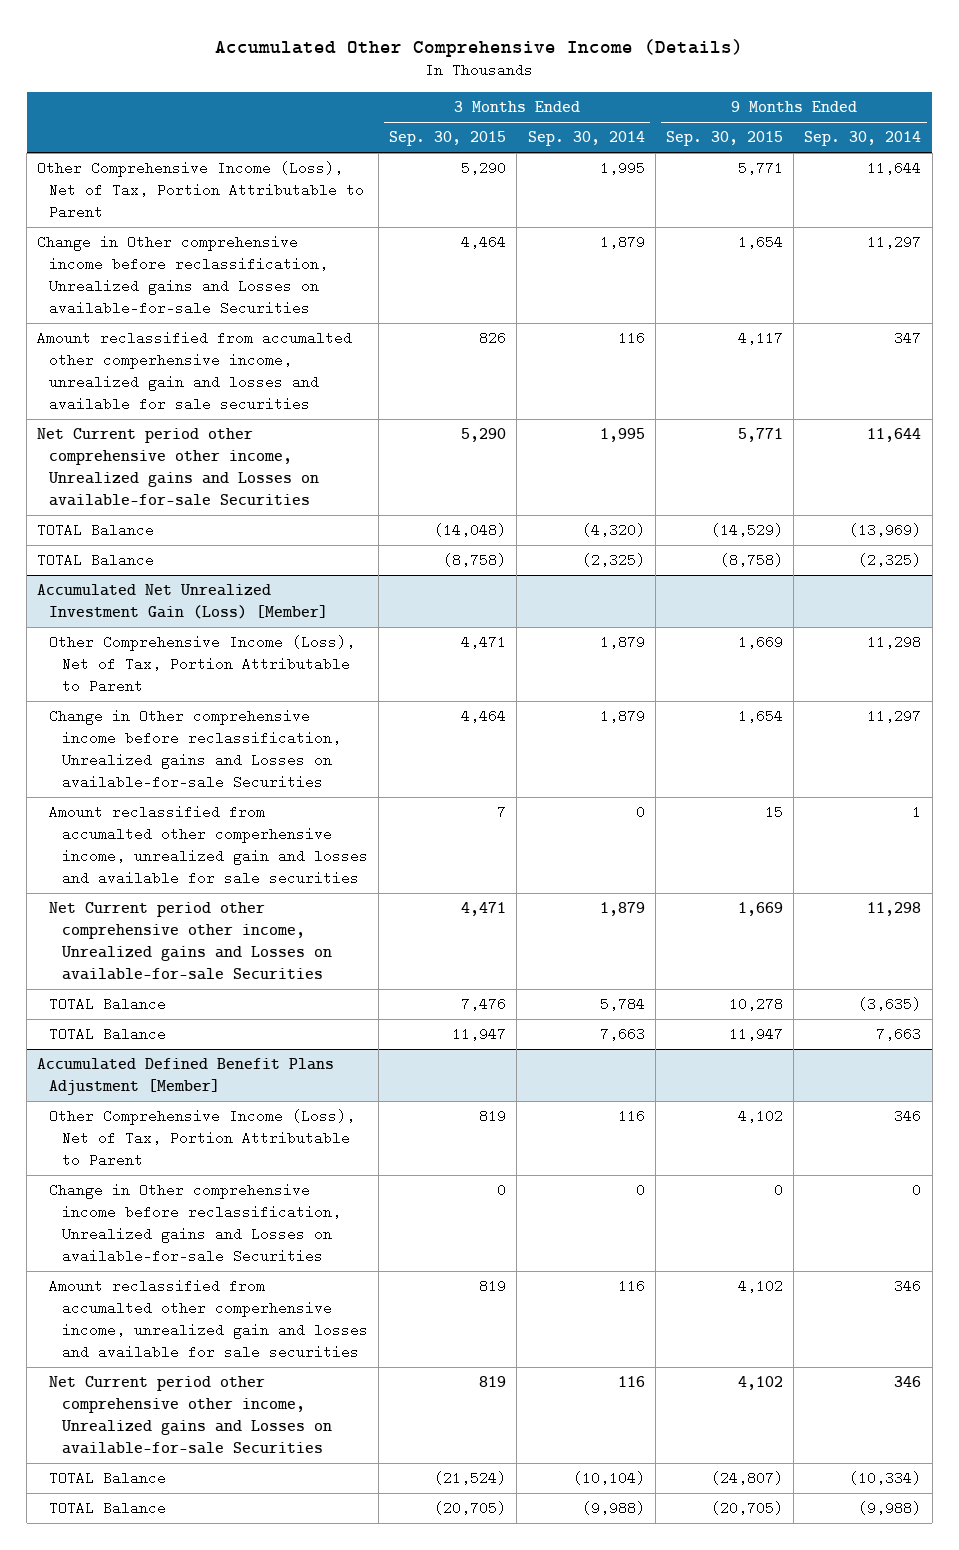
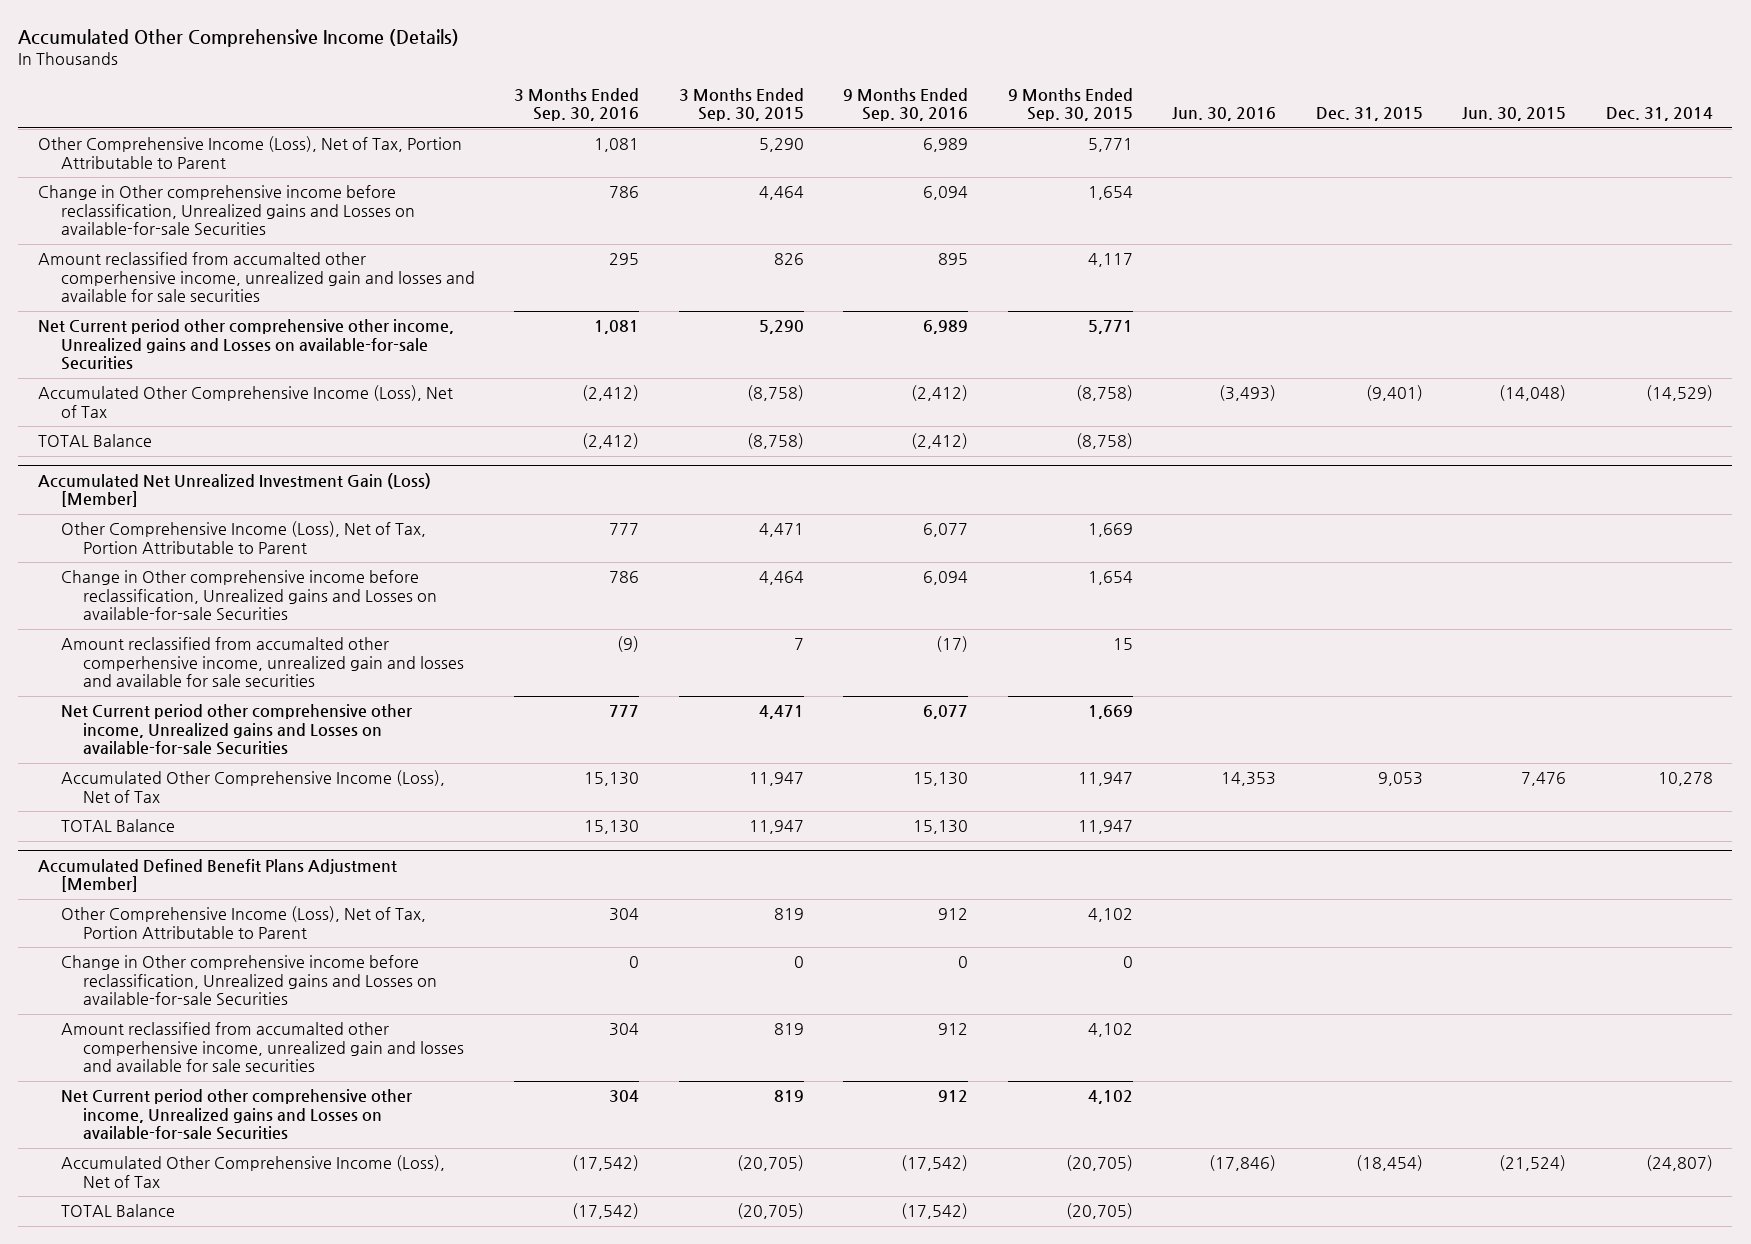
- | 3 Months Ended Sep. 30, 2015 | 3 Months Ended Sep. 30, 2014 | 9 Months Ended Sep. 30, 2015 | 9 Months Ended Sep. 30, 2014
+ | 3 Months Ended Sep. 30, 2016 | 3 Months Ended Sep. 30, 2015 | 9 Months Ended Sep. 30, 2016 | 9 Months Ended Sep. 30, 2015 | Jun. 30, 2016 | Dec. 31, 2015 | Jun. 30, 2015 | Dec. 31, 2014
- TOTAL Balance | (14,048) | (4,320) | (14,529) | (13,969)
+ Accumulated Other Comprehensive Income (Loss), Net of Tax | (2,412) | (8,758) | (2,412) | (8,758) | (3,493) | (9,401) | (14,048) | (14,529)
@ Accumulated Net Unrealized Investment Gain (Loss) [Member]
- TOTAL Balance | 7,476 | 5,784 | 10,278 | (3,635)
+ Accumulated Other Comprehensive Income (Loss), Net of Tax | 15,130 | 11,947 | 15,130 | 11,947 | 14,353 | 9,053 | 7,476 | 10,278
@ Accumulated Defined Benefit Plans Adjustment [Member]
- TOTAL Balance | (21,524) | (10,104) | (24,807) | (10,334)
+ Accumulated Other Comprehensive Income (Loss), Net of Tax | (17,542) | (20,705) | (17,542) | (20,705) | (17,846) | (18,454) | (21,524) | (24,807)

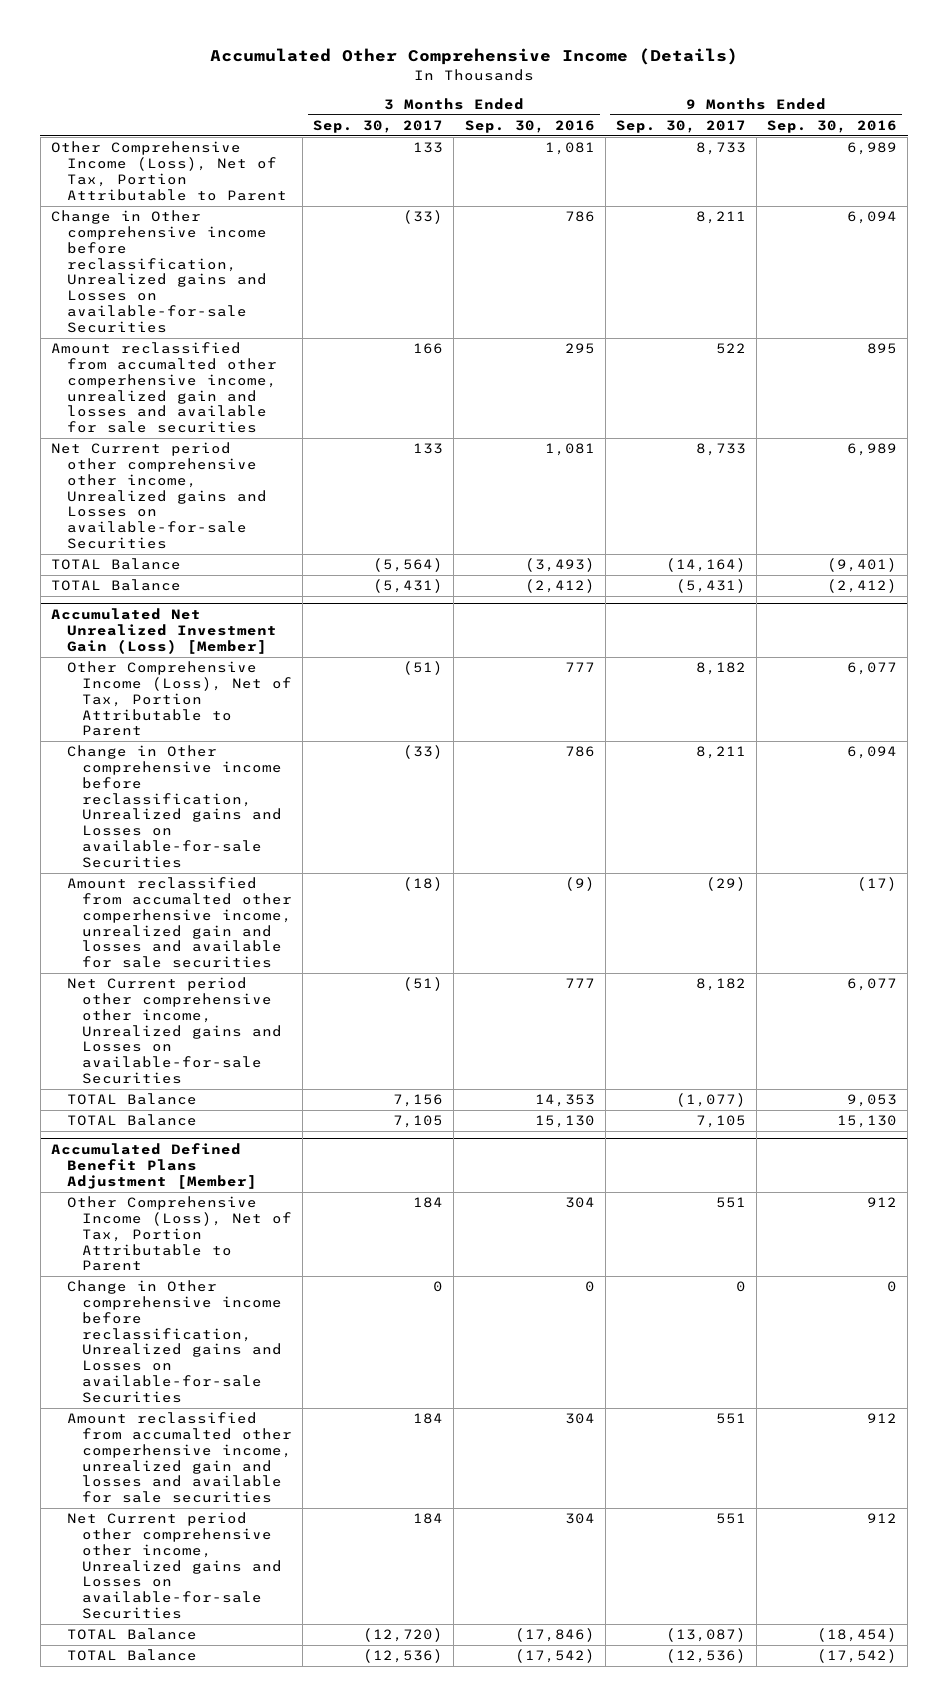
- | 3 Months Ended Sep. 30, 2016 | 3 Months Ended Sep. 30, 2015 | 9 Months Ended Sep. 30, 2016 | 9 Months Ended Sep. 30, 2015 | Jun. 30, 2016 | Dec. 31, 2015 | Jun. 30, 2015 | Dec. 31, 2014
+ | 3 Months Ended Sep. 30, 2017 | 3 Months Ended Sep. 30, 2016 | 9 Months Ended Sep. 30, 2017 | 9 Months Ended Sep. 30, 2016
- Accumulated Other Comprehensive Income (Loss), Net of Tax | (2,412) | (8,758) | (2,412) | (8,758) | (3,493) | (9,401) | (14,048) | (14,529)
+ TOTAL Balance | (5,564) | (3,493) | (14,164) | (9,401)
@ Accumulated Net Unrealized Investment Gain (Loss) [Member]
- Accumulated Other Comprehensive Income (Loss), Net of Tax | 15,130 | 11,947 | 15,130 | 11,947 | 14,353 | 9,053 | 7,476 | 10,278
+ TOTAL Balance | 7,156 | 14,353 | (1,077) | 9,053
@ Accumulated Defined Benefit Plans Adjustment [Member]
- Accumulated Other Comprehensive Income (Loss), Net of Tax | (17,542) | (20,705) | (17,542) | (20,705) | (17,846) | (18,454) | (21,524) | (24,807)
+ TOTAL Balance | (12,720) | (17,846) | (13,087) | (18,454)

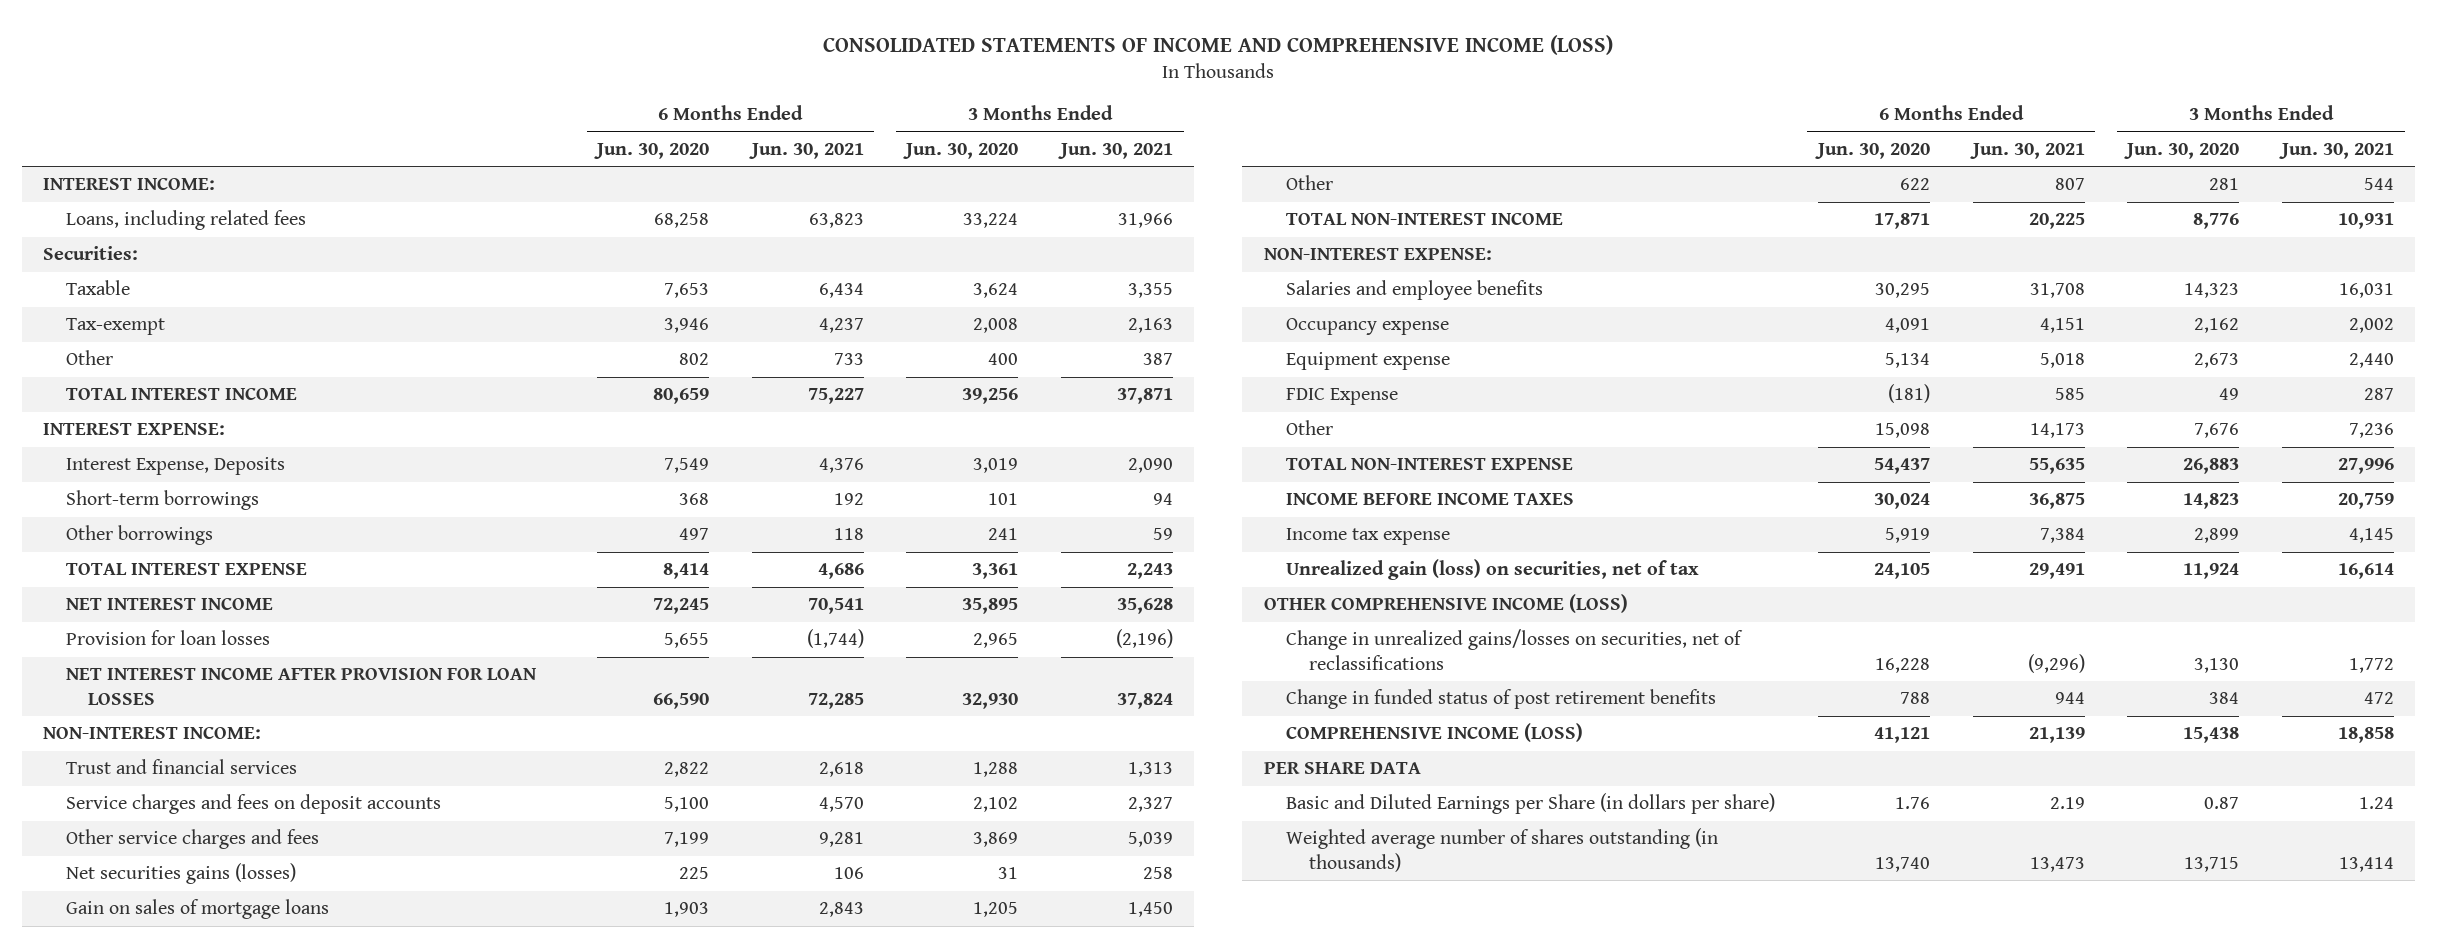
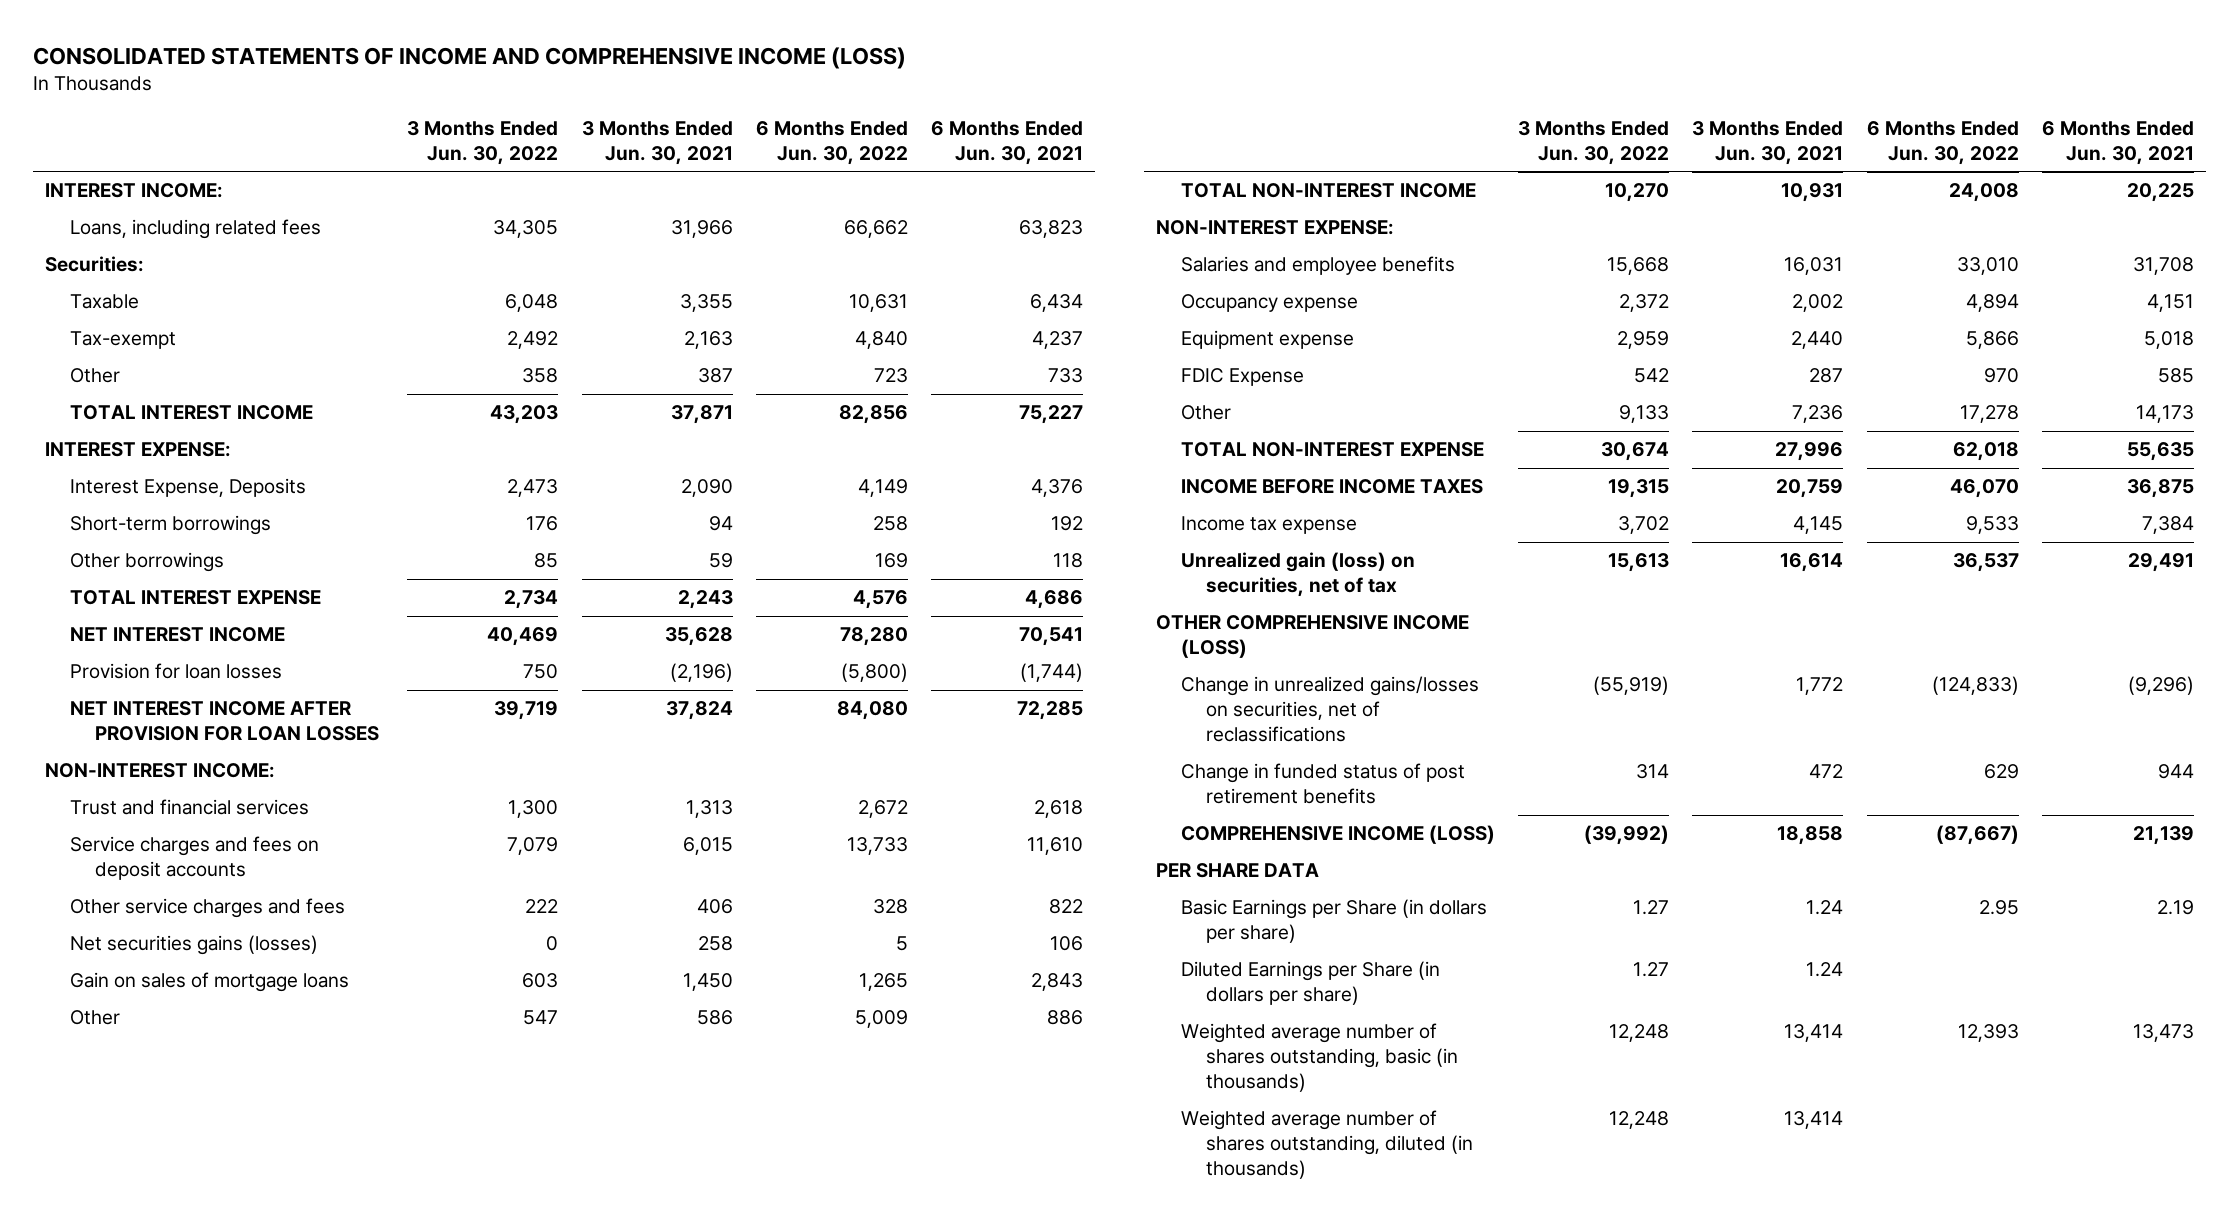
- | 6 Months Ended Jun. 30, 2020 | 6 Months Ended Jun. 30, 2021 | 3 Months Ended Jun. 30, 2020 | 3 Months Ended Jun. 30, 2021
+ | 3 Months Ended Jun. 30, 2022 | 3 Months Ended Jun. 30, 2021 | 6 Months Ended Jun. 30, 2022 | 6 Months Ended Jun. 30, 2021
- Service charges and fees on deposit accounts | 5,100 | 4,570 | 2,102 | 2,327
- Other service charges and fees | 7,199 | 9,281 | 3,869 | 5,039
+ Service charges and fees on deposit accounts | 7,079 | 6,015 | 13,733 | 11,610
+ Other service charges and fees | 222 | 406 | 328 | 822
- Other | 622 | 807 | 281 | 544
+ Other | 547 | 586 | 5,009 | 886
- Basic and Diluted Earnings per Share (in dollars per share) | 1.76 | 2.19 | 0.87 | 1.24
- Weighted average number of shares outstanding (in thousands) | 13,740 | 13,473 | 13,715 | 13,414
+ Basic Earnings per Share (in dollars per share) | 1.27 | 1.24 | 2.95 | 2.19
+ Diluted Earnings per Share (in dollars per share) | 1.27 | 1.24 | |
+ Weighted average number of shares outstanding, basic (in thousands) | 12,248 | 13,414 | 12,393 | 13,473
+ Weighted average number of shares outstanding, diluted (in thousands) | 12,248 | 13,414 | |

